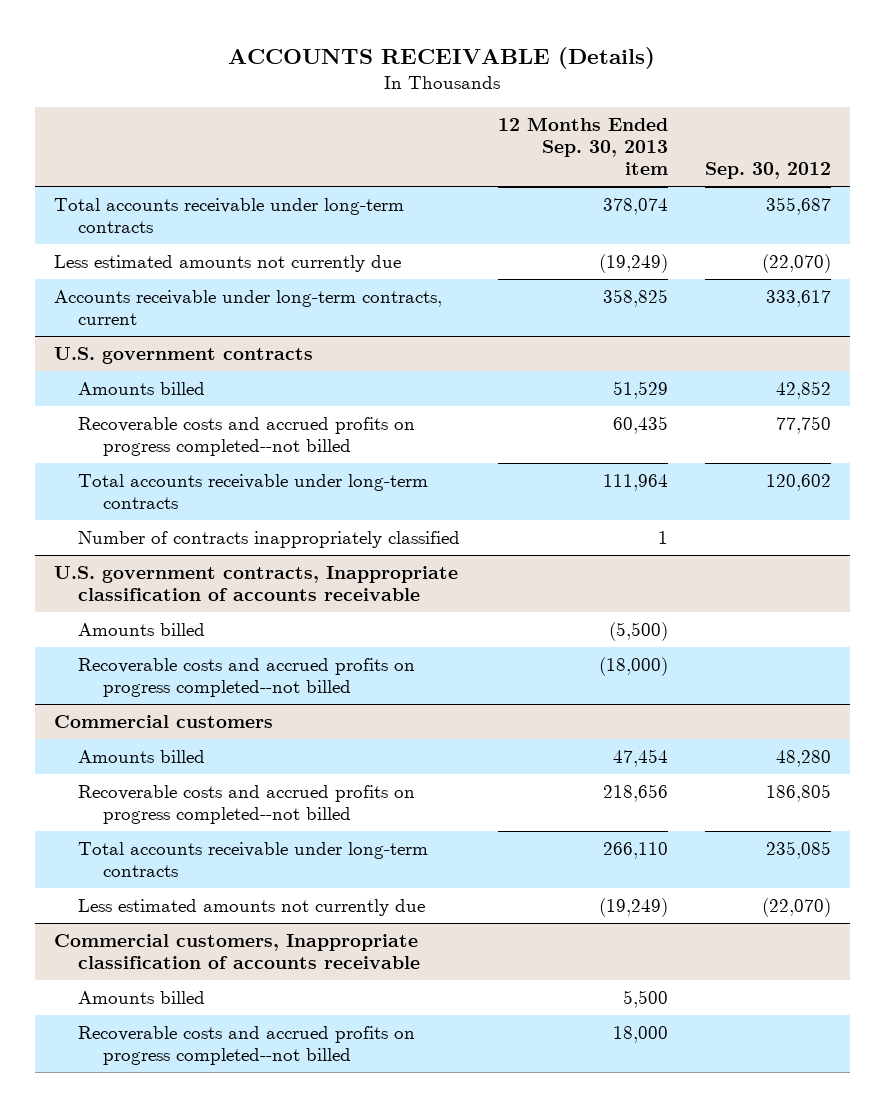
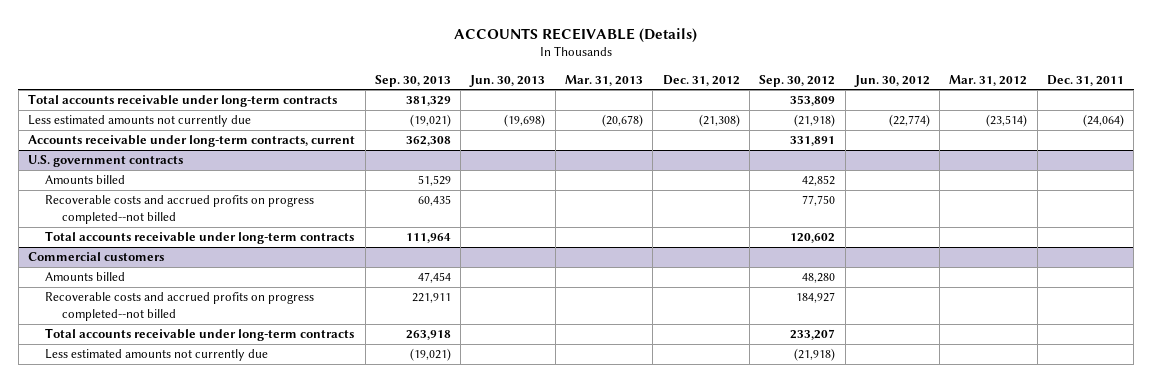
- | 12 Months Ended Sep. 30, 2013 item | Sep. 30, 2012
+ | Sep. 30, 2013 | Jun. 30, 2013 | Mar. 31, 2013 | Dec. 31, 2012 | Sep. 30, 2012 | Jun. 30, 2012 | Mar. 31, 2012 | Dec. 31, 2011
- Total accounts receivable under long-term contracts | 378,074 | 355,687
- Less estimated amounts not currently due | (19,249) | (22,070)
- Accounts receivable under long-term contracts, current | 358,825 | 333,617
+ Total accounts receivable under long-term contracts | 381,329 | | | | 353,809 | | |
+ Less estimated amounts not currently due | (19,021) | (19,698) | (20,678) | (21,308) | (21,918) | (22,774) | (23,514) | (24,064)
+ Accounts receivable under long-term contracts, current | 362,308 | | | | 331,891 | | |
@ U.S. government contracts
- Number of contracts inappropriately classified | 1 |
- U.S. government contracts, Inappropriate classification of accounts receivable
- Amounts billed | (5,500) |
- Recoverable costs and accrued profits on progress completed--not billed | (18,000) |
@ Commercial customers
- Recoverable costs and accrued profits on progress completed--not billed | 218,656 | 186,805
- Total accounts receivable under long-term contracts | 266,110 | 235,085
- Less estimated amounts not currently due | (19,249) | (22,070)
- Commercial customers, Inappropriate classification of accounts receivable
- Amounts billed | 5,500 |
- Recoverable costs and accrued profits on progress completed--not billed | 18,000 |
@ Commercial customers
+ Recoverable costs and accrued profits on progress completed--not billed | 221,911 | | | | 184,927 | | |
+ Total accounts receivable under long-term contracts | 263,918 | | | | 233,207 | | |
+ Less estimated amounts not currently due | (19,021) | | | | (21,918) | | |

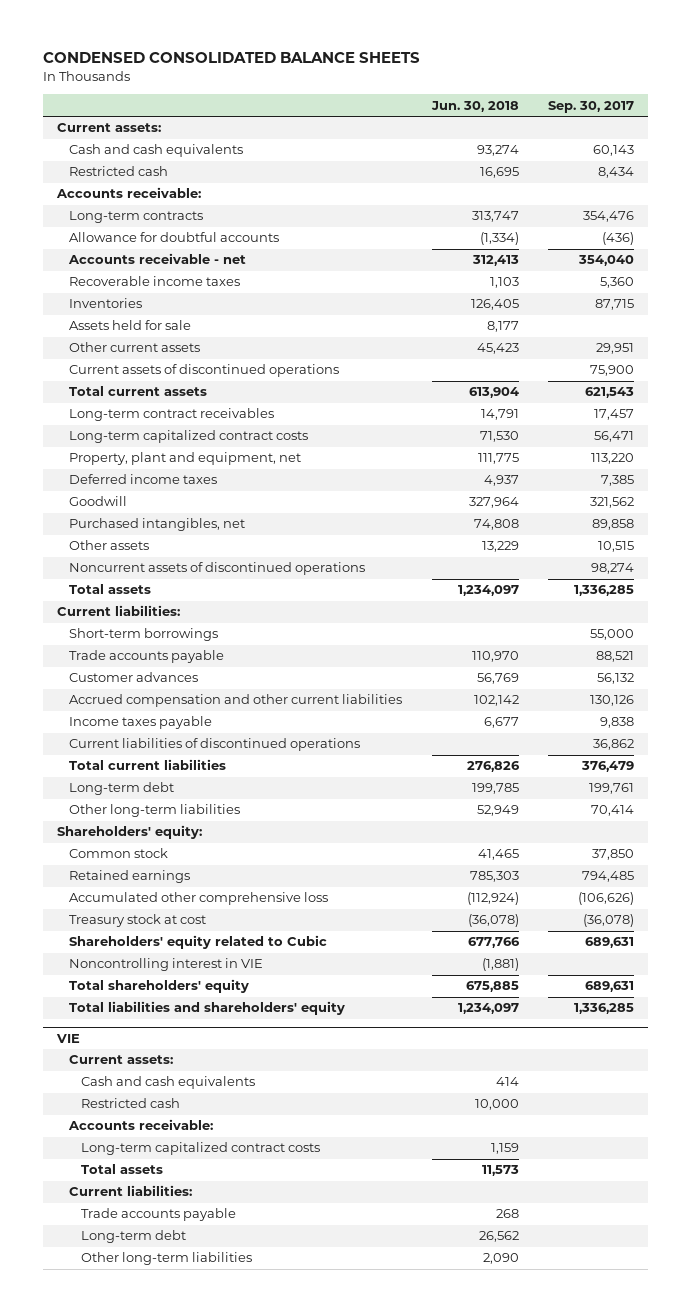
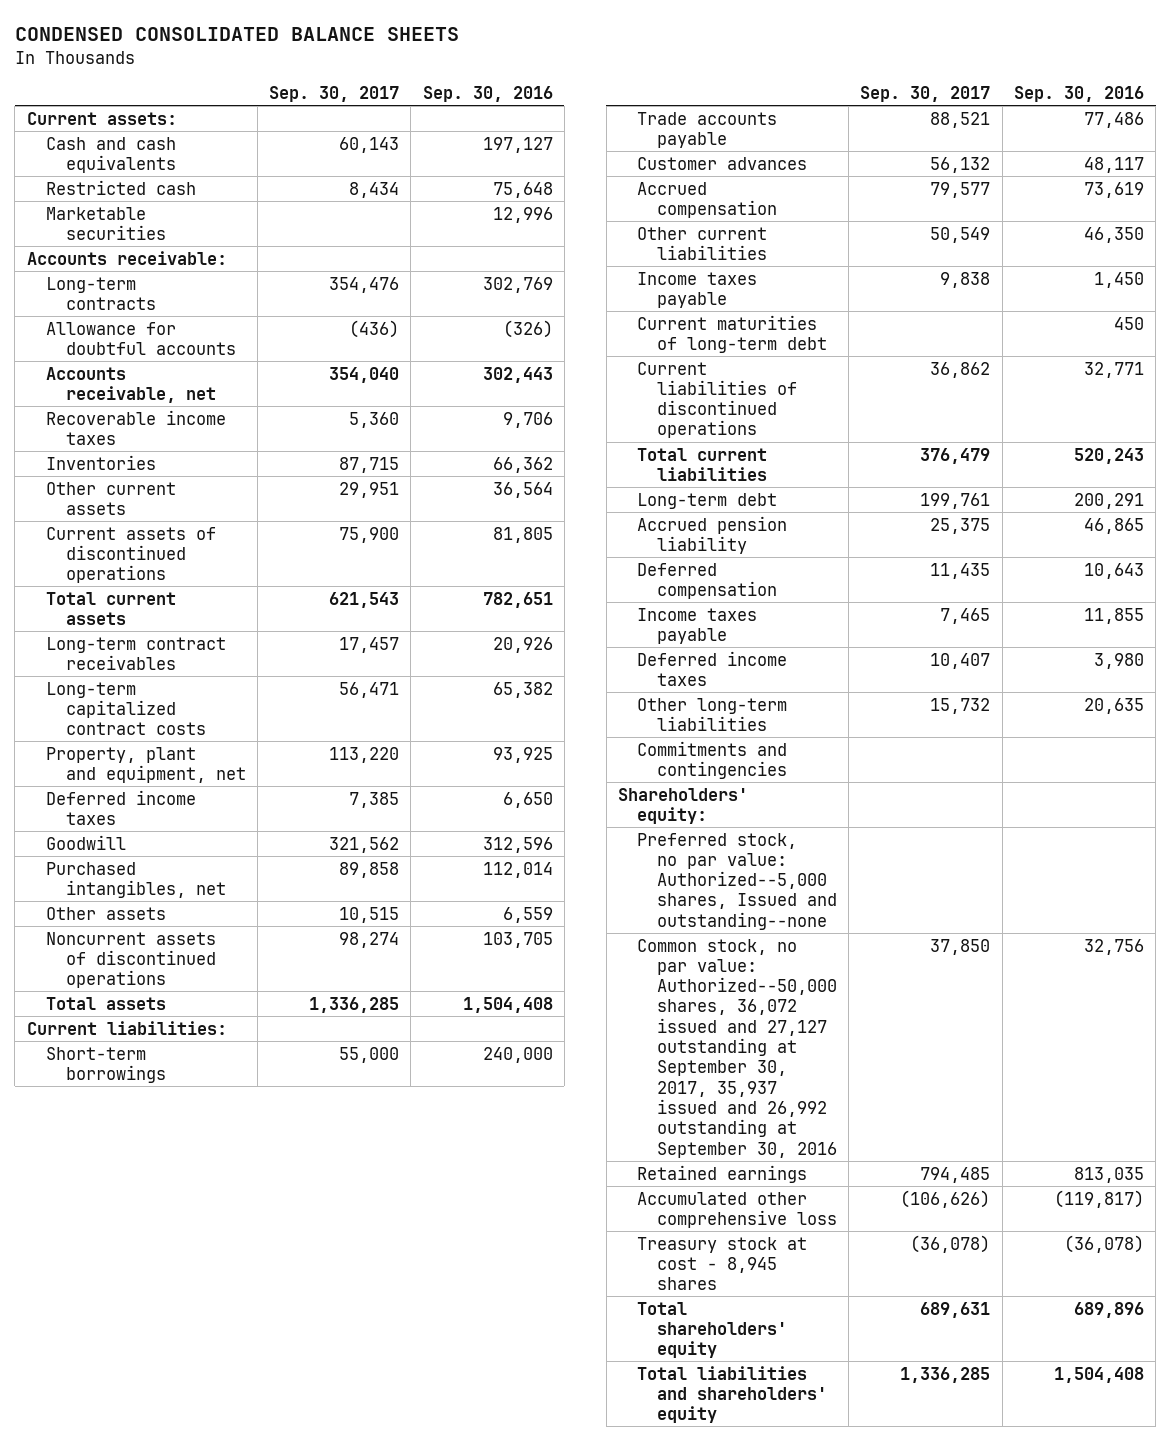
- | Jun. 30, 2018 | Sep. 30, 2017
+ | Sep. 30, 2017 | Sep. 30, 2016
+ Marketable securities | | 12,996
- Accounts receivable - net | 312,413 | 354,040
+ Accounts receivable, net | 354,040 | 302,443
- Assets held for sale | 8,177 |
- Accrued compensation and other current liabilities | 102,142 | 130,126
+ Accrued compensation | 79,577 | 73,619
+ Other current liabilities | 50,549 | 46,350
+ Current maturities of long-term debt | | 450
- Other long-term liabilities | 52,949 | 70,414
+ Accrued pension liability | 25,375 | 46,865
+ Deferred compensation | 11,435 | 10,643
+ Income taxes payable | 7,465 | 11,855
+ Deferred income taxes | 10,407 | 3,980
+ Other long-term liabilities | 15,732 | 20,635
+ Commitments and contingencies
- Common stock | 41,465 | 37,850
+ Preferred stock, no par value: Authorized--5,000 shares, Issued and outstanding--none
+ Common stock, no par value: Authorized--50,000 shares, 36,072 issued and 27,127 outstanding at September 30, 2017, 35,937 issued and 26,992 outstanding at September 30, 2016 | 37,850 | 32,756
- Treasury stock at cost | (36,078) | (36,078)
- Shareholders' equity related to Cubic | 677,766 | 689,631
- Noncontrolling interest in VIE | (1,881) |
+ Treasury stock at cost - 8,945 shares | (36,078) | (36,078)
- VIE
- Current assets:
- Cash and cash equivalents | 414 |
- Restricted cash | 10,000 |
- Accounts receivable:
- Long-term capitalized contract costs | 1,159 |
- Total assets | 11,573 |
- Current liabilities:
- Trade accounts payable | 268 |
- Long-term debt | 26,562 |
- Other long-term liabilities | 2,090 |

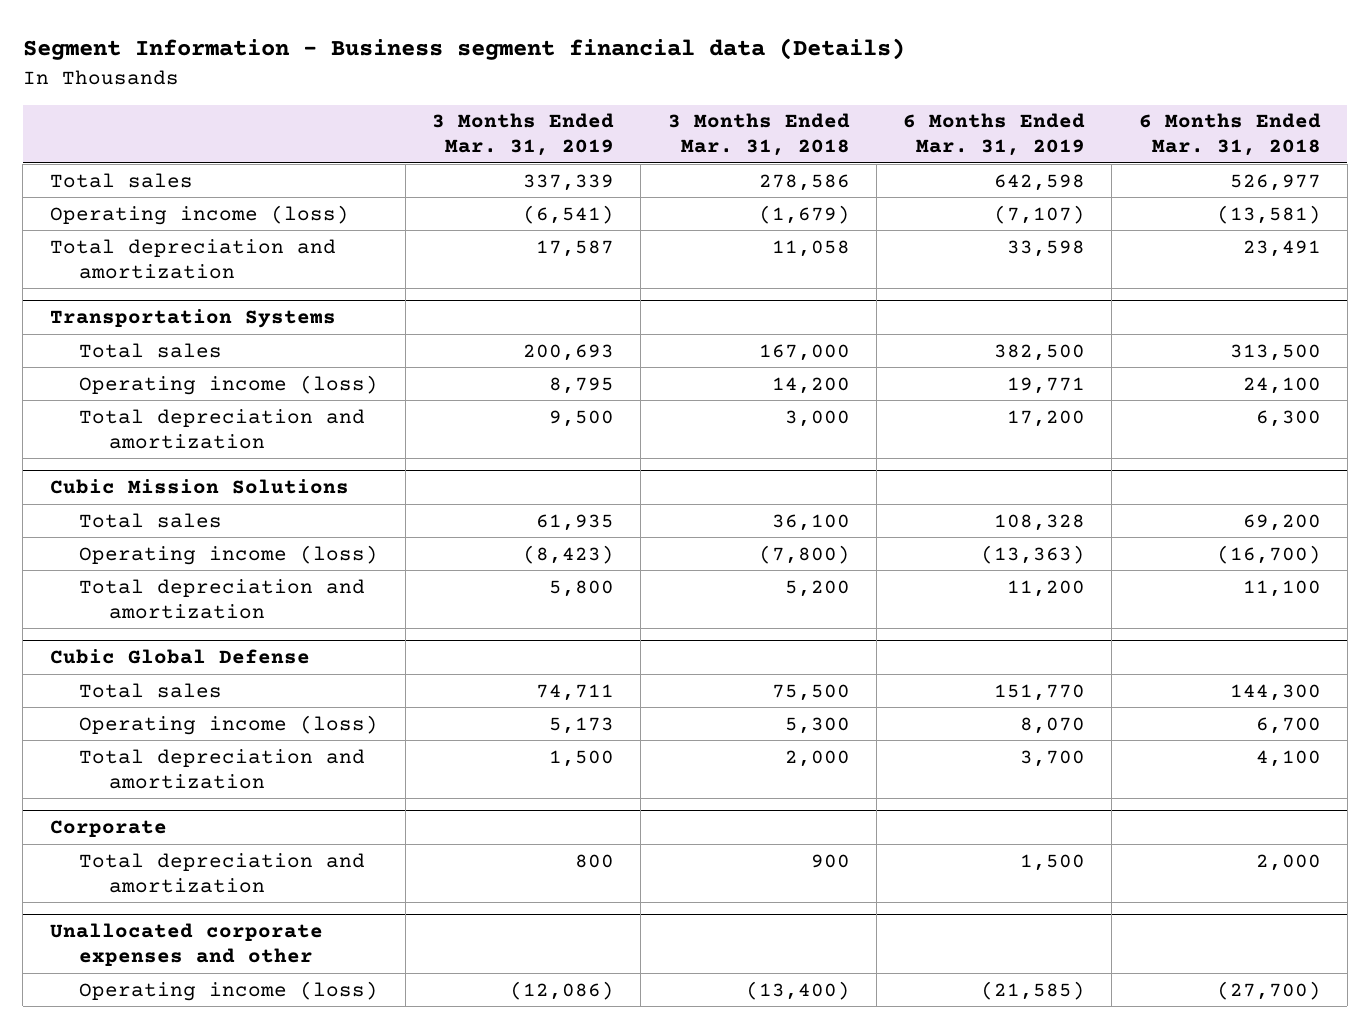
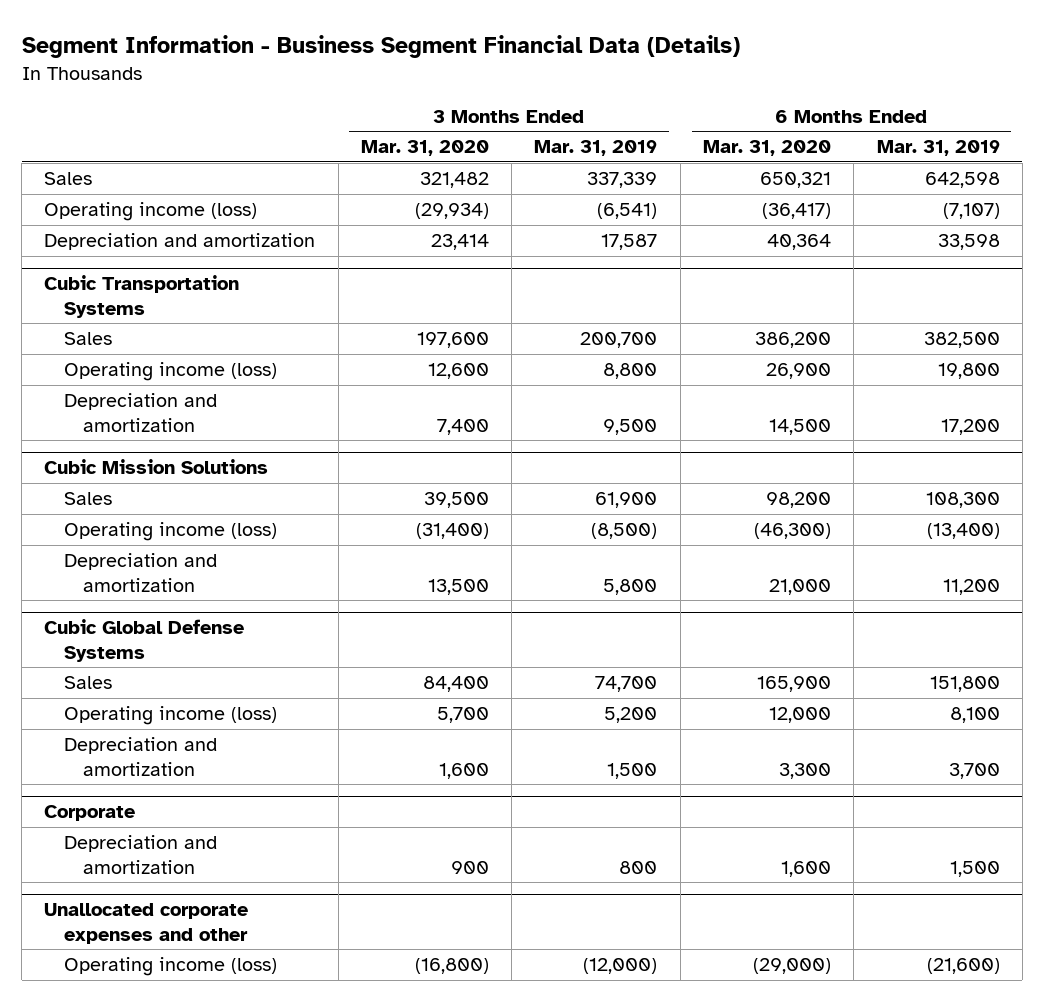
- Segment Information - Business segment financial data (Details)
+ Segment Information - Business Segment Financial Data (Details)
- | 3 Months Ended Mar. 31, 2019 | 3 Months Ended Mar. 31, 2018 | 6 Months Ended Mar. 31, 2019 | 6 Months Ended Mar. 31, 2018
+ | 3 Months Ended Mar. 31, 2020 | 3 Months Ended Mar. 31, 2019 | 6 Months Ended Mar. 31, 2020 | 6 Months Ended Mar. 31, 2019
- Total sales | 337,339 | 278,586 | 642,598 | 526,977
+ Sales | 321,482 | 337,339 | 650,321 | 642,598
- Total depreciation and amortization | 17,587 | 11,058 | 33,598 | 23,491
- Transportation Systems
- Total sales | 200,693 | 167,000 | 382,500 | 313,500
- Operating income (loss) | 8,795 | 14,200 | 19,771 | 24,100
- Total depreciation and amortization | 9,500 | 3,000 | 17,200 | 6,300
+ Depreciation and amortization | 23,414 | 17,587 | 40,364 | 33,598
+ Cubic Transportation Systems
+ Sales | 197,600 | 200,700 | 386,200 | 382,500
+ Operating income (loss) | 12,600 | 8,800 | 26,900 | 19,800
+ Depreciation and amortization | 7,400 | 9,500 | 14,500 | 17,200
@ Cubic Mission Solutions
- Total sales | 61,935 | 36,100 | 108,328 | 69,200
- Operating income (loss) | (8,423) | (7,800) | (13,363) | (16,700)
- Total depreciation and amortization | 5,800 | 5,200 | 11,200 | 11,100
- Cubic Global Defense
- Total sales | 74,711 | 75,500 | 151,770 | 144,300
- Operating income (loss) | 5,173 | 5,300 | 8,070 | 6,700
- Total depreciation and amortization | 1,500 | 2,000 | 3,700 | 4,100
@ Cubic Mission Solutions
+ Sales | 39,500 | 61,900 | 98,200 | 108,300
+ Operating income (loss) | (31,400) | (8,500) | (46,300) | (13,400)
+ Depreciation and amortization | 13,500 | 5,800 | 21,000 | 11,200
+ Cubic Global Defense Systems
+ Sales | 84,400 | 74,700 | 165,900 | 151,800
+ Operating income (loss) | 5,700 | 5,200 | 12,000 | 8,100
+ Depreciation and amortization | 1,600 | 1,500 | 3,300 | 3,700
@ Corporate
- Total depreciation and amortization | 800 | 900 | 1,500 | 2,000
+ Depreciation and amortization | 900 | 800 | 1,600 | 1,500
@ Unallocated corporate expenses and other
- Operating income (loss) | (12,086) | (13,400) | (21,585) | (27,700)
+ Operating income (loss) | (16,800) | (12,000) | (29,000) | (21,600)

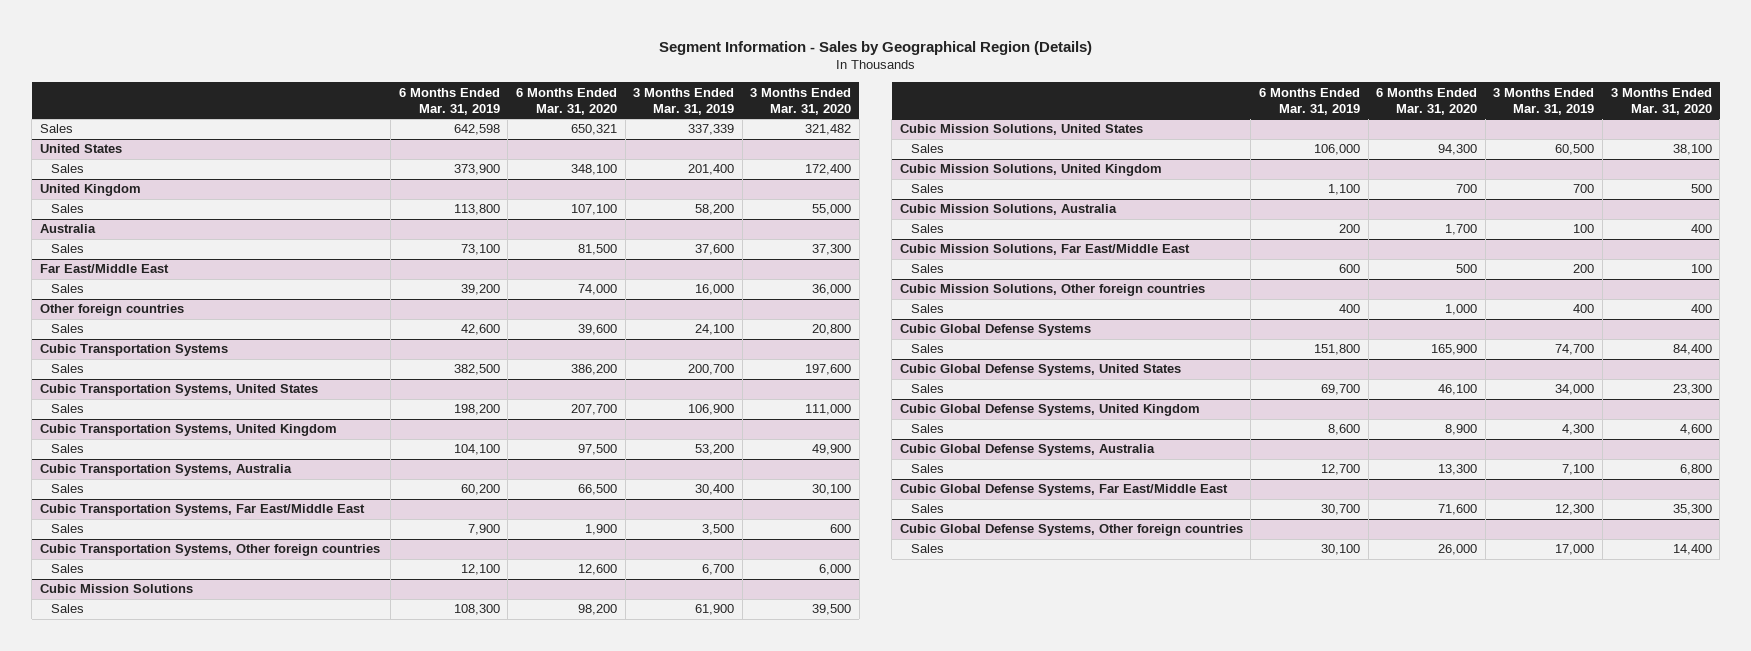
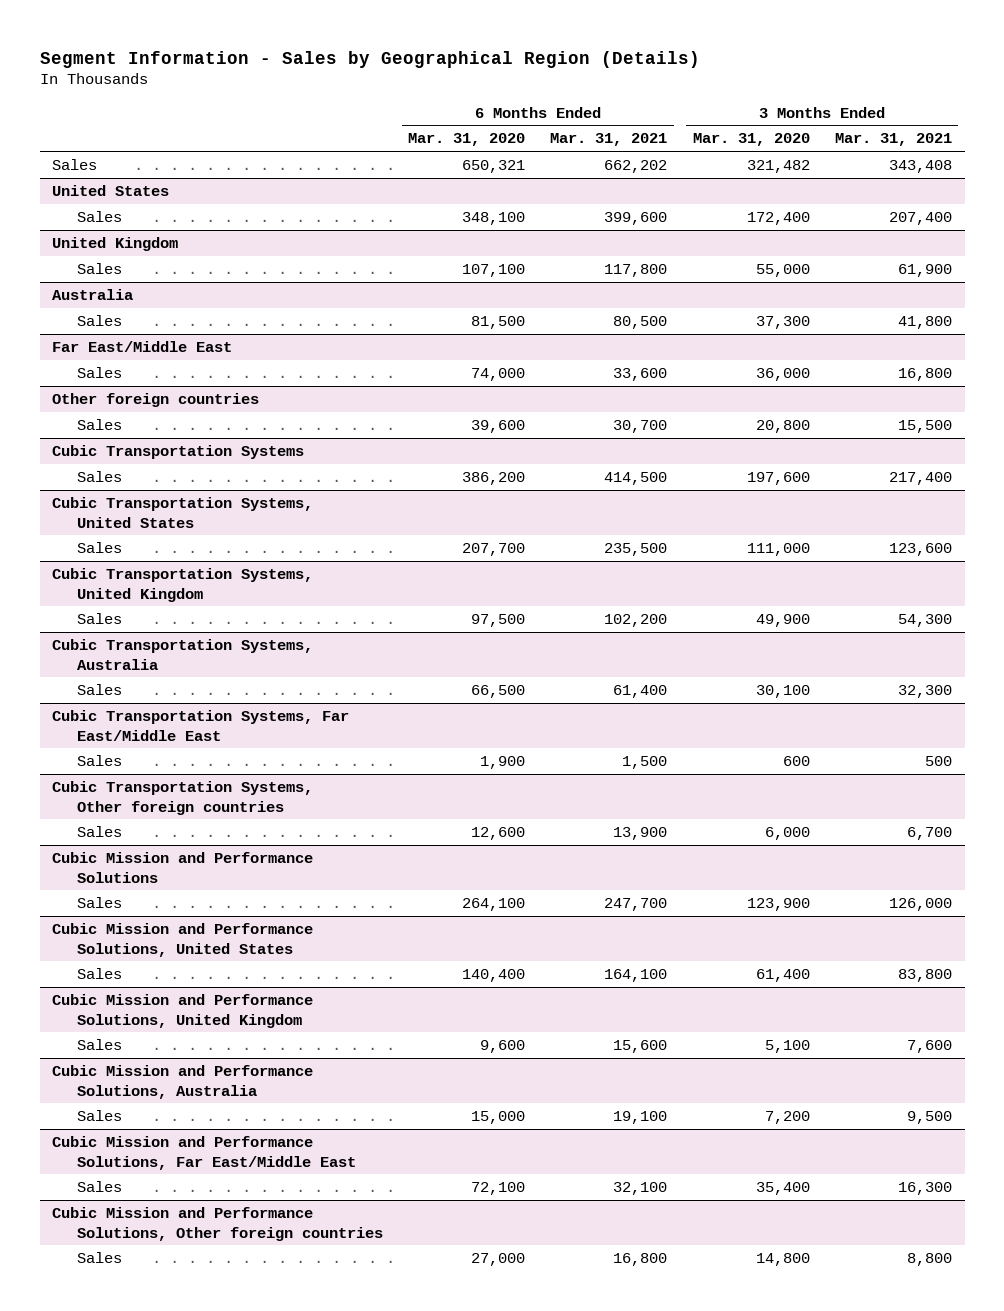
- | 6 Months Ended Mar. 31, 2019 | 6 Months Ended Mar. 31, 2020 | 3 Months Ended Mar. 31, 2019 | 3 Months Ended Mar. 31, 2020
+ | 6 Months Ended Mar. 31, 2020 | 6 Months Ended Mar. 31, 2021 | 3 Months Ended Mar. 31, 2020 | 3 Months Ended Mar. 31, 2021
- Cubic Mission Solutions
- Sales | 108,300 | 98,200 | 61,900 | 39,500
- Cubic Mission Solutions, United States
- Sales | 106,000 | 94,300 | 60,500 | 38,100
- Cubic Mission Solutions, United Kingdom
- Sales | 1,100 | 700 | 700 | 500
- Cubic Mission Solutions, Australia
- Sales | 200 | 1,700 | 100 | 400
- Cubic Mission Solutions, Far East/Middle East
- Sales | 600 | 500 | 200 | 100
- Cubic Mission Solutions, Other foreign countries
- Sales | 400 | 1,000 | 400 | 400
- Cubic Global Defense Systems
- Sales | 151,800 | 165,900 | 74,700 | 84,400
- Cubic Global Defense Systems, United States
- Sales | 69,700 | 46,100 | 34,000 | 23,300
- Cubic Global Defense Systems, United Kingdom
- Sales | 8,600 | 8,900 | 4,300 | 4,600
- Cubic Global Defense Systems, Australia
- Sales | 12,700 | 13,300 | 7,100 | 6,800
- Cubic Global Defense Systems, Far East/Middle East
- Sales | 30,700 | 71,600 | 12,300 | 35,300
- Cubic Global Defense Systems, Other foreign countries
- Sales | 30,100 | 26,000 | 17,000 | 14,400
+ Cubic Mission and Performance Solutions
+ Sales | 264,100 | 247,700 | 123,900 | 126,000
+ Cubic Mission and Performance Solutions, United States
+ Sales | 140,400 | 164,100 | 61,400 | 83,800
+ Cubic Mission and Performance Solutions, United Kingdom
+ Sales | 9,600 | 15,600 | 5,100 | 7,600
+ Cubic Mission and Performance Solutions, Australia
+ Sales | 15,000 | 19,100 | 7,200 | 9,500
+ Cubic Mission and Performance Solutions, Far East/Middle East
+ Sales | 72,100 | 32,100 | 35,400 | 16,300
+ Cubic Mission and Performance Solutions, Other foreign countries
+ Sales | 27,000 | 16,800 | 14,800 | 8,800

